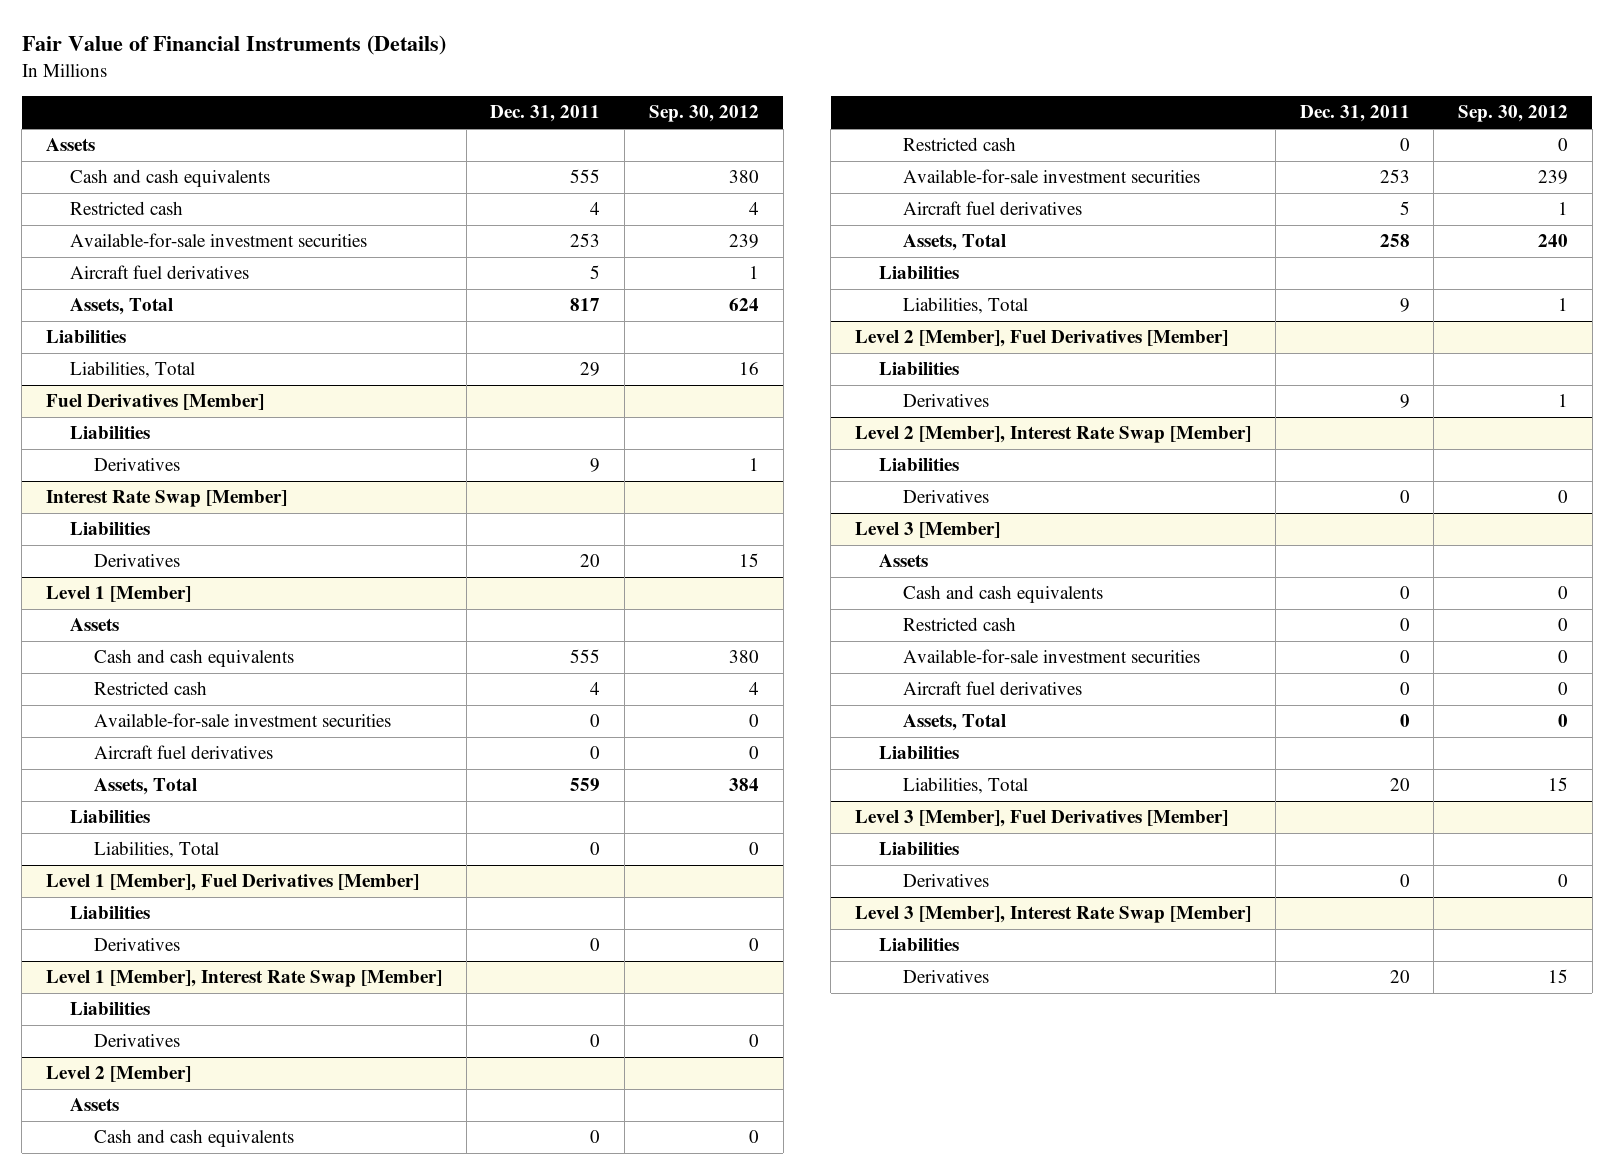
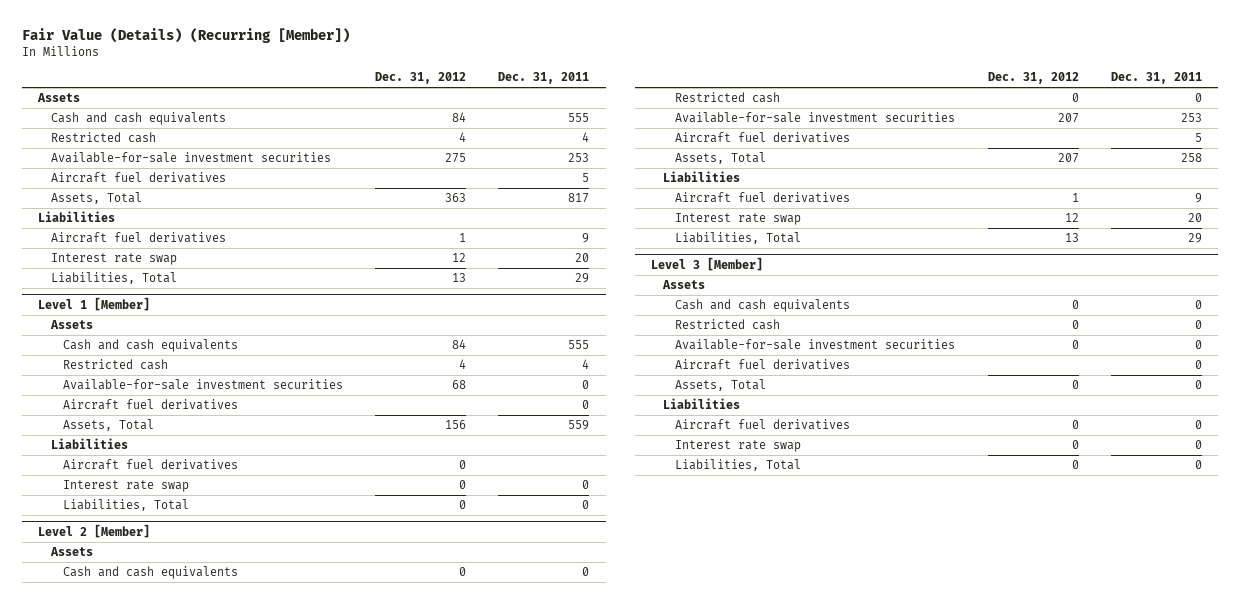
- Fair Value of Financial Instruments (Details)
+ Fair Value (Details) (Recurring [Member])
- | Dec. 31, 2011 | Sep. 30, 2012
+ | Dec. 31, 2012 | Dec. 31, 2011
+ Aircraft fuel derivatives | 1 | 9
+ Interest rate swap | 12 | 20
- Fuel Derivatives [Member]
- Liabilities
- Derivatives | 9 | 1
- Interest Rate Swap [Member]
- Liabilities
- Derivatives | 20 | 15
@ Level 1 [Member]
+ Aircraft fuel derivatives | 0 |
+ Interest rate swap | 0 | 0
- Level 1 [Member], Fuel Derivatives [Member]
- Liabilities
- Derivatives | 0 | 0
- Level 1 [Member], Interest Rate Swap [Member]
- Liabilities
- Derivatives | 0 | 0
@ Level 2 [Member]
- Liabilities, Total | 9 | 1
- Level 2 [Member], Fuel Derivatives [Member]
- Liabilities
- Derivatives | 9 | 1
- Level 2 [Member], Interest Rate Swap [Member]
- Liabilities
- Derivatives | 0 | 0
@ Level 2 [Member]
+ Aircraft fuel derivatives | 1 | 9
+ Interest rate swap | 12 | 20
+ Liabilities, Total | 13 | 29
@ Level 3 [Member]
- Liabilities, Total | 20 | 15
- Level 3 [Member], Fuel Derivatives [Member]
- Liabilities
- Derivatives | 0 | 0
- Level 3 [Member], Interest Rate Swap [Member]
- Liabilities
- Derivatives | 20 | 15
@ Level 3 [Member]
+ Aircraft fuel derivatives | 0 | 0
+ Interest rate swap | 0 | 0
+ Liabilities, Total | 0 | 0

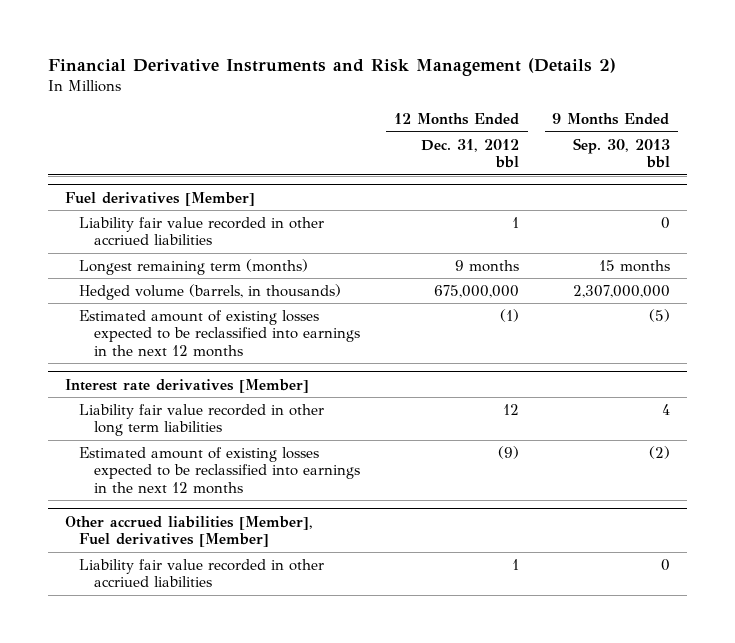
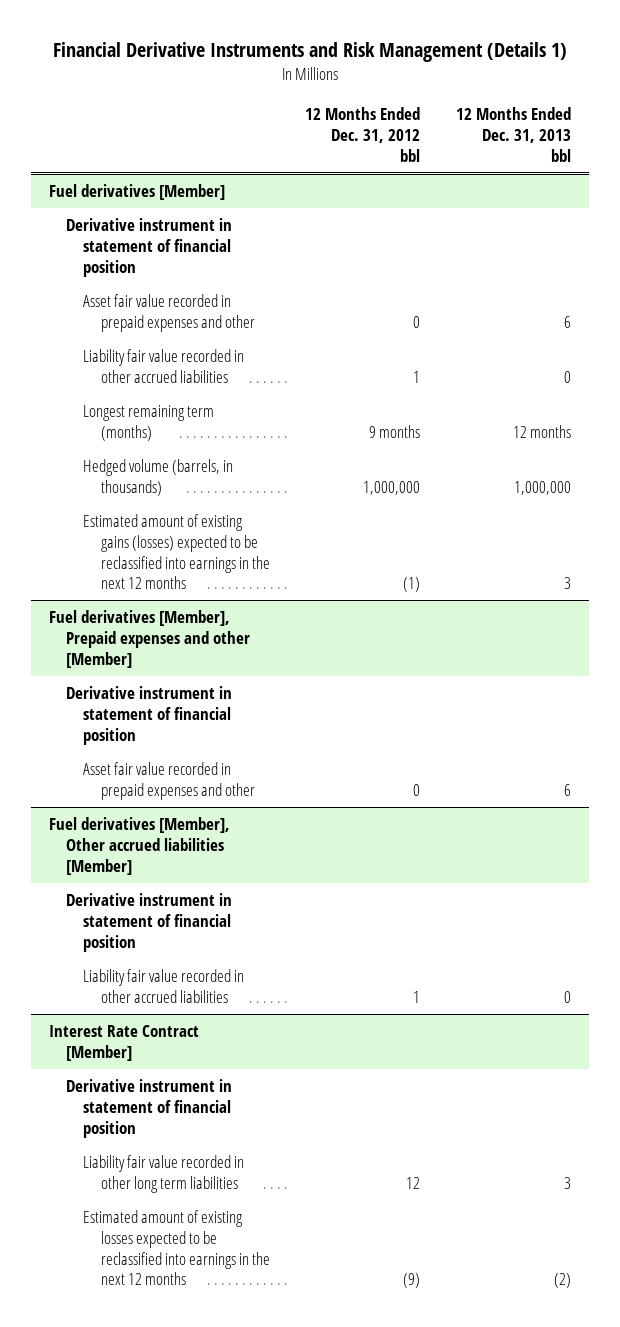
- Financial Derivative Instruments and Risk Management (Details 2)
+ Financial Derivative Instruments and Risk Management (Details 1)
- | 12 Months Ended Dec. 31, 2012 bbl | 9 Months Ended Sep. 30, 2013 bbl
+ | 12 Months Ended Dec. 31, 2012 bbl | 12 Months Ended Dec. 31, 2013 bbl
@ Fuel derivatives [Member]
- Liability fair value recorded in other accriued liabilities | 1 | 0
+ Derivative instrument in statement of financial position
+ Asset fair value recorded in prepaid expenses and other | 0 | 6
+ Liability fair value recorded in other accrued liabilities | 1 | 0
- Hedged volume (barrels, in thousands) | 675,000,000 | 2,307,000,000
- Estimated amount of existing losses expected to be reclassified into earnings in the next 12 months | (1) | (5)
- Interest rate derivatives [Member]
@ Fuel derivatives [Member]
+ Hedged volume (barrels, in thousands) | 1,000,000 | 1,000,000
+ Estimated amount of existing gains (losses) expected to be reclassified into earnings in the next 12 months | (1) | 3
+ Fuel derivatives [Member], Prepaid expenses and other [Member]
+ Derivative instrument in statement of financial position
+ Asset fair value recorded in prepaid expenses and other | 0 | 6
+ Fuel derivatives [Member], Other accrued liabilities [Member]
+ Derivative instrument in statement of financial position
+ Liability fair value recorded in other accrued liabilities | 1 | 0
+ Interest Rate Contract [Member]
+ Derivative instrument in statement of financial position
- Other accrued liabilities [Member], Fuel derivatives [Member]
- Liability fair value recorded in other accriued liabilities | 1 | 0

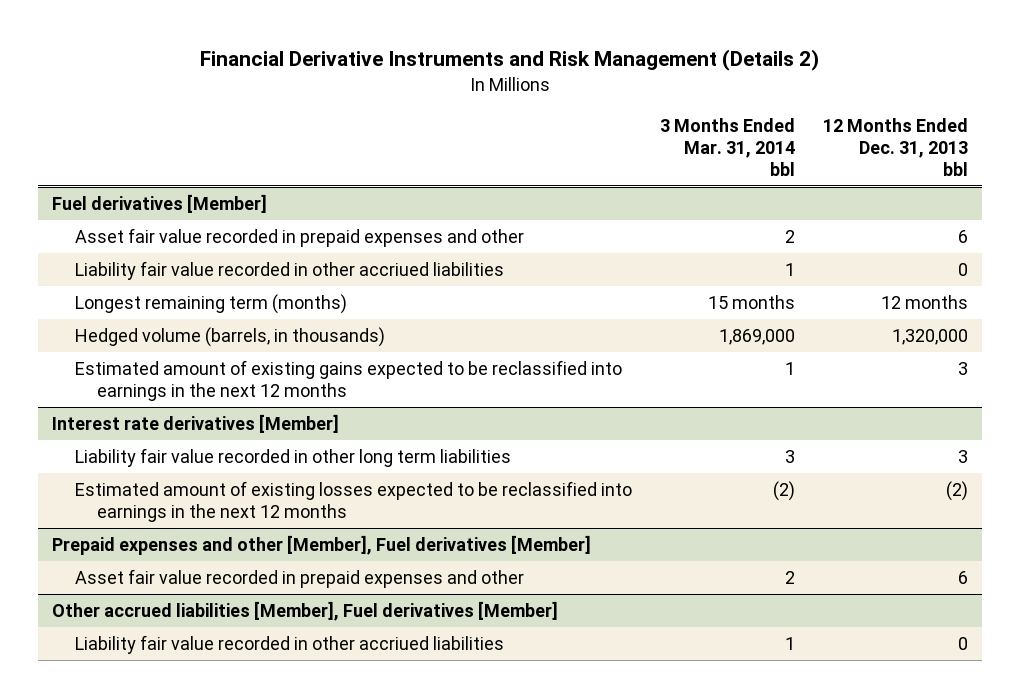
- Financial Derivative Instruments and Risk Management (Details 1)
+ Financial Derivative Instruments and Risk Management (Details 2)
- | 12 Months Ended Dec. 31, 2012 bbl | 12 Months Ended Dec. 31, 2013 bbl
+ | 3 Months Ended Mar. 31, 2014 bbl | 12 Months Ended Dec. 31, 2013 bbl
@ Fuel derivatives [Member]
- Derivative instrument in statement of financial position
- Liability fair value recorded in other accrued liabilities | 1 | 0
+ Liability fair value recorded in other accriued liabilities | 1 | 0
- Hedged volume (barrels, in thousands) | 1,000,000 | 1,000,000
- Estimated amount of existing gains (losses) expected to be reclassified into earnings in the next 12 months | (1) | 3
- Fuel derivatives [Member], Prepaid expenses and other [Member]
- Derivative instrument in statement of financial position
- Asset fair value recorded in prepaid expenses and other | 0 | 6
- Fuel derivatives [Member], Other accrued liabilities [Member]
- Derivative instrument in statement of financial position
- Liability fair value recorded in other accrued liabilities | 1 | 0
- Interest Rate Contract [Member]
- Derivative instrument in statement of financial position
@ Fuel derivatives [Member]
+ Hedged volume (barrels, in thousands) | 1,869,000 | 1,320,000
+ Estimated amount of existing gains expected to be reclassified into earnings in the next 12 months | 1 | 3
+ Interest rate derivatives [Member]
+ Prepaid expenses and other [Member], Fuel derivatives [Member]
+ Asset fair value recorded in prepaid expenses and other | 2 | 6
+ Other accrued liabilities [Member], Fuel derivatives [Member]
+ Liability fair value recorded in other accriued liabilities | 1 | 0

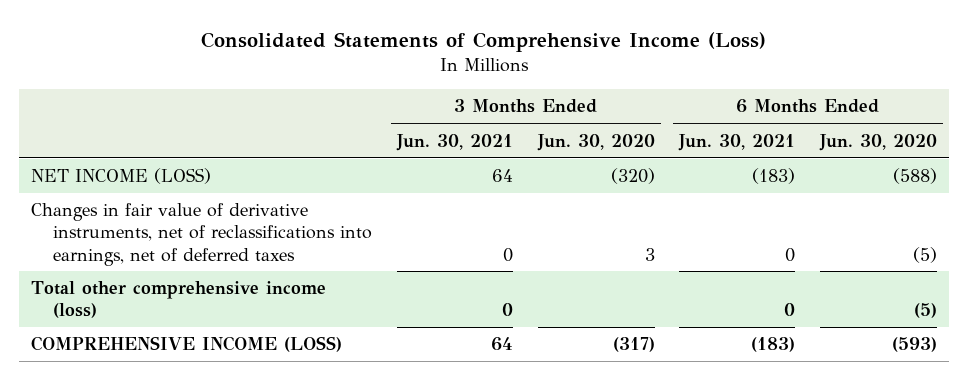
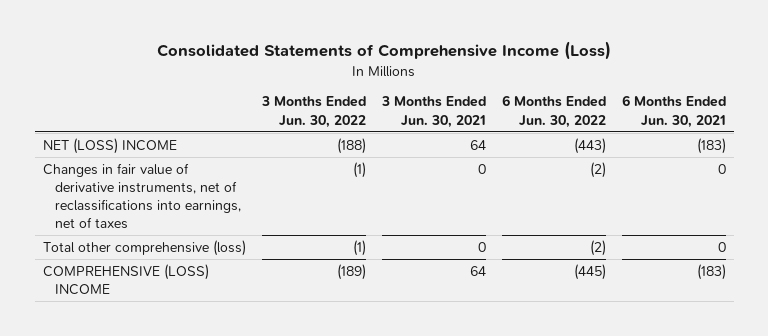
- | 3 Months Ended Jun. 30, 2021 | 3 Months Ended Jun. 30, 2020 | 6 Months Ended Jun. 30, 2021 | 6 Months Ended Jun. 30, 2020
+ | 3 Months Ended Jun. 30, 2022 | 3 Months Ended Jun. 30, 2021 | 6 Months Ended Jun. 30, 2022 | 6 Months Ended Jun. 30, 2021
- NET INCOME (LOSS) | 64 | (320) | (183) | (588)
- Changes in fair value of derivative instruments, net of reclassifications into earnings, net of deferred taxes | 0 | 3 | 0 | (5)
- Total other comprehensive income (loss) | 0 | | 0 | (5)
- COMPREHENSIVE INCOME (LOSS) | 64 | (317) | (183) | (593)
+ NET (LOSS) INCOME | (188) | 64 | (443) | (183)
+ Changes in fair value of derivative instruments, net of reclassifications into earnings, net of taxes | (1) | 0 | (2) | 0
+ Total other comprehensive (loss) | (1) | 0 | (2) | 0
+ COMPREHENSIVE (LOSS) INCOME | (189) | 64 | (445) | (183)

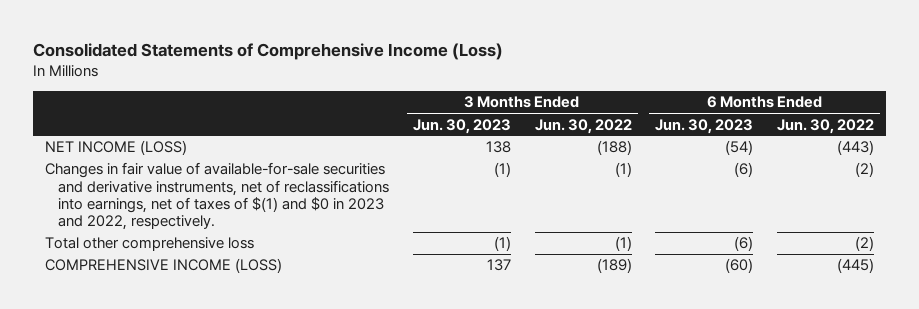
- | 3 Months Ended Jun. 30, 2022 | 3 Months Ended Jun. 30, 2021 | 6 Months Ended Jun. 30, 2022 | 6 Months Ended Jun. 30, 2021
+ | 3 Months Ended Jun. 30, 2023 | 3 Months Ended Jun. 30, 2022 | 6 Months Ended Jun. 30, 2023 | 6 Months Ended Jun. 30, 2022
- NET (LOSS) INCOME | (188) | 64 | (443) | (183)
- Changes in fair value of derivative instruments, net of reclassifications into earnings, net of taxes | (1) | 0 | (2) | 0
- Total other comprehensive (loss) | (1) | 0 | (2) | 0
- COMPREHENSIVE (LOSS) INCOME | (189) | 64 | (445) | (183)
+ NET INCOME (LOSS) | 138 | (188) | (54) | (443)
+ Changes in fair value of available-for-sale securities and derivative instruments, net of reclassifications into earnings, net of taxes of $(1) and $0 in 2023 and 2022, respectively. | (1) | (1) | (6) | (2)
+ Total other comprehensive loss | (1) | (1) | (6) | (2)
+ COMPREHENSIVE INCOME (LOSS) | 137 | (189) | (60) | (445)

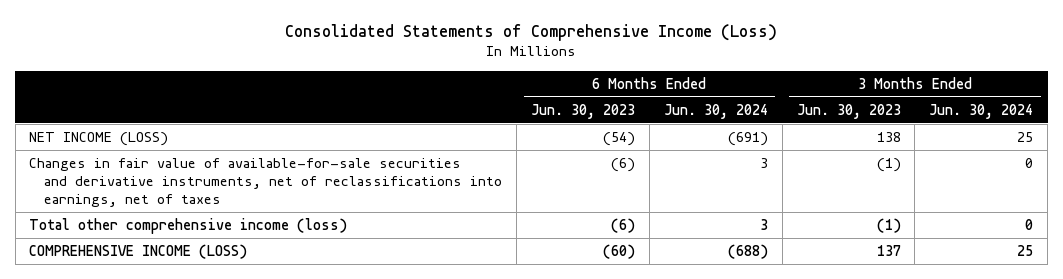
- | 3 Months Ended Jun. 30, 2023 | 3 Months Ended Jun. 30, 2022 | 6 Months Ended Jun. 30, 2023 | 6 Months Ended Jun. 30, 2022
+ | 6 Months Ended Jun. 30, 2023 | 6 Months Ended Jun. 30, 2024 | 3 Months Ended Jun. 30, 2023 | 3 Months Ended Jun. 30, 2024
- Changes in fair value of available-for-sale securities and derivative instruments, net of reclassifications into earnings, net of taxes of $(1) and $0 in 2023 and 2022, respectively. | (1) | (1) | (6) | (2)
- Total other comprehensive loss | (1) | (1) | (6) | (2)
+ Changes in fair value of available-for-sale securities and derivative instruments, net of reclassifications into earnings, net of taxes | (6) | 3 | (1) | 0
+ Total other comprehensive income (loss) | (6) | 3 | (1) | 0

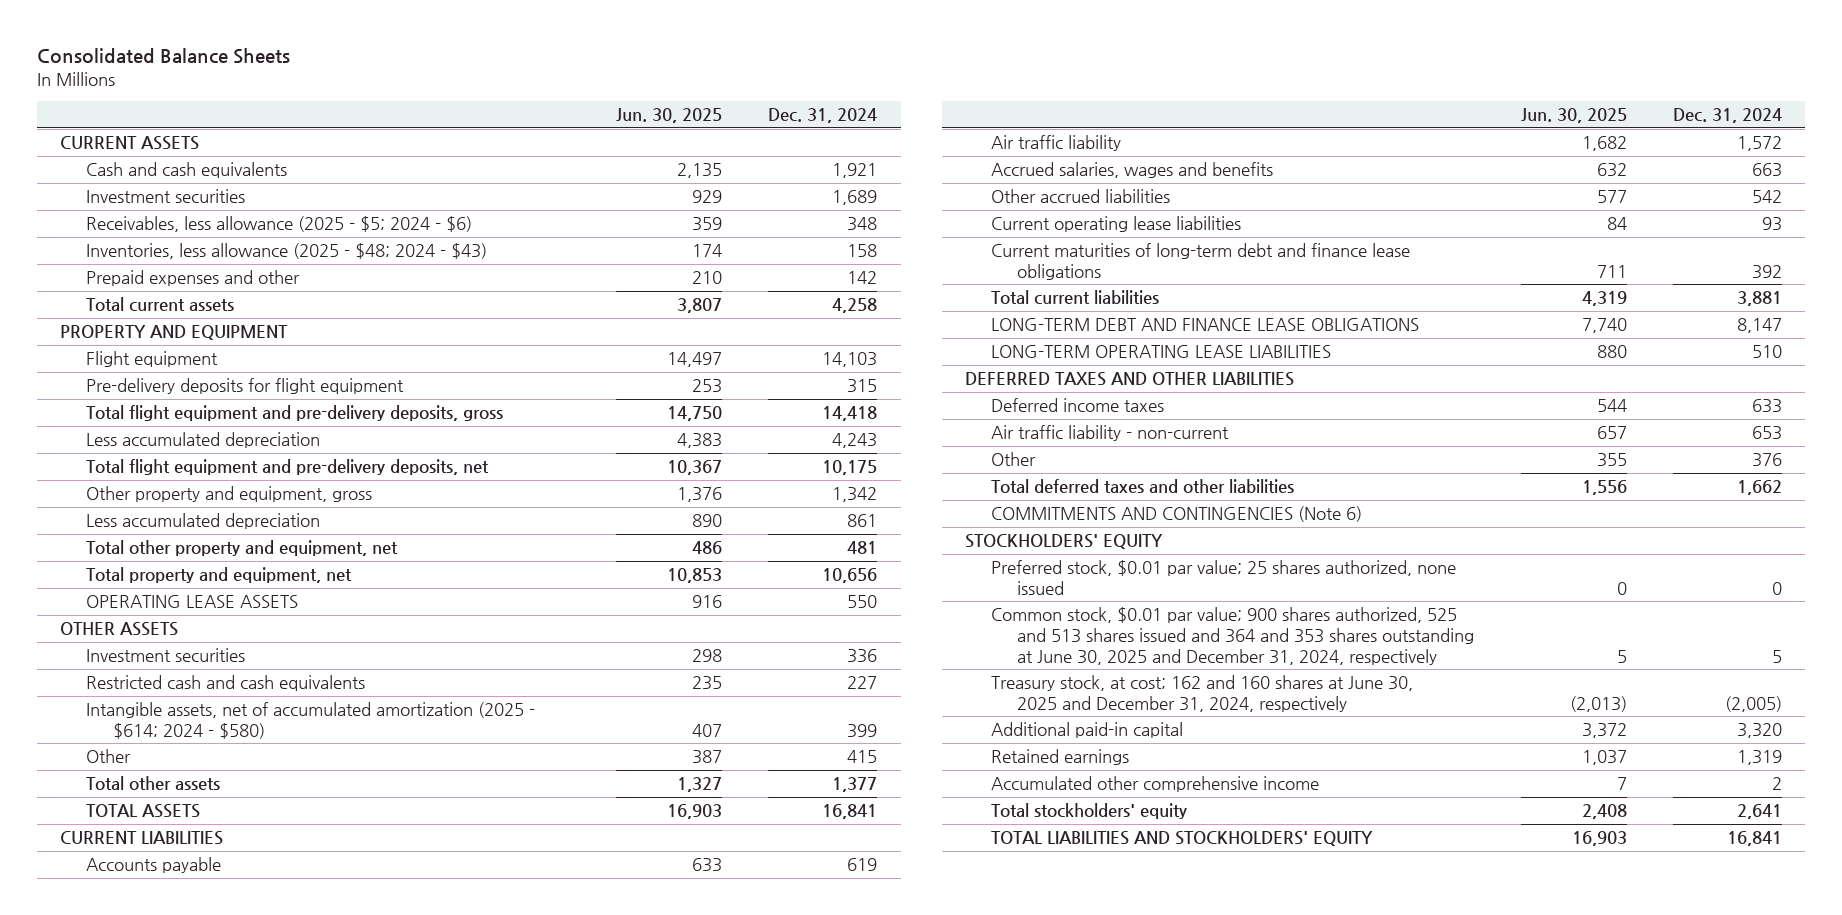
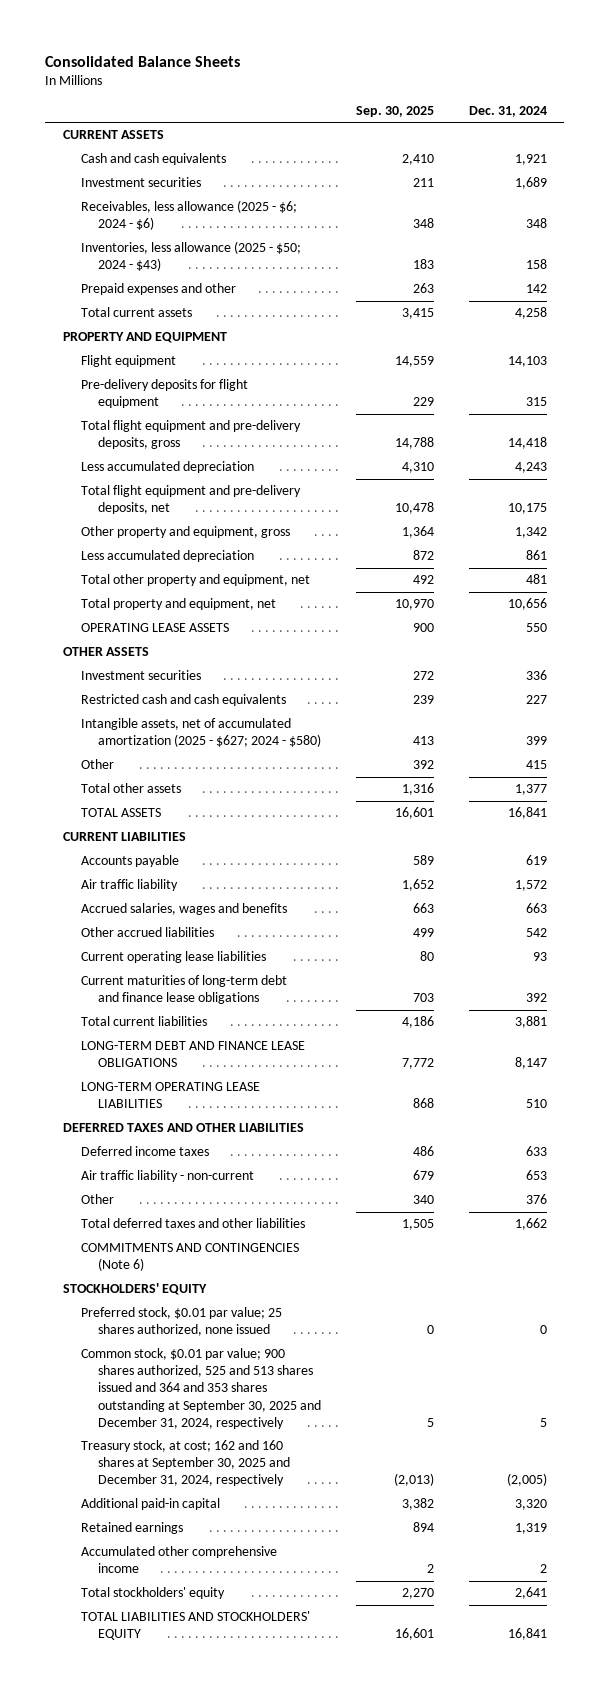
- | Jun. 30, 2025 | Dec. 31, 2024
+ | Sep. 30, 2025 | Dec. 31, 2024
- Receivables, less allowance (2025 - $5; 2024 - $6) | 359 | 348
- Inventories, less allowance (2025 - $48; 2024 - $43) | 174 | 158
+ Receivables, less allowance (2025 - $6; 2024 - $6) | 348 | 348
+ Inventories, less allowance (2025 - $50; 2024 - $43) | 183 | 158
- Intangible assets, net of accumulated amortization (2025 - $614; 2024 - $580) | 407 | 399
+ Intangible assets, net of accumulated amortization (2025 - $627; 2024 - $580) | 413 | 399
- Common stock, $0.01 par value; 900 shares authorized, 525 and 513 shares issued and 364 and 353 shares outstanding at June 30, 2025 and December 31, 2024, respectively | 5 | 5
- Treasury stock, at cost; 162 and 160 shares at June 30, 2025 and December 31, 2024, respectively | (2,013) | (2,005)
+ Common stock, $0.01 par value; 900 shares authorized, 525 and 513 shares issued and 364 and 353 shares outstanding at September 30, 2025 and December 31, 2024, respectively | 5 | 5
+ Treasury stock, at cost; 162 and 160 shares at September 30, 2025 and December 31, 2024, respectively | (2,013) | (2,005)

